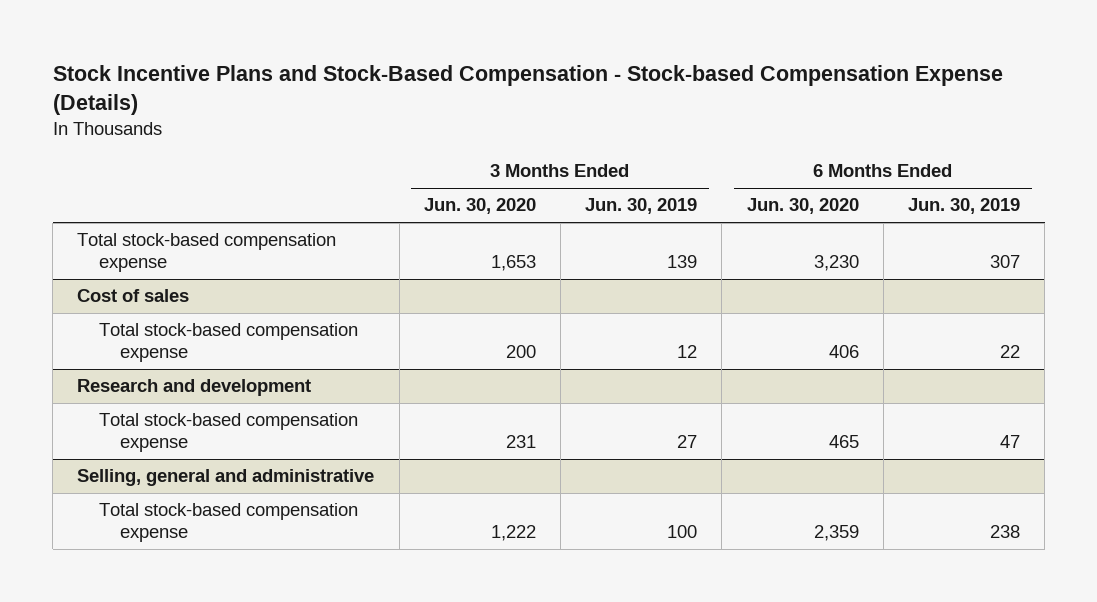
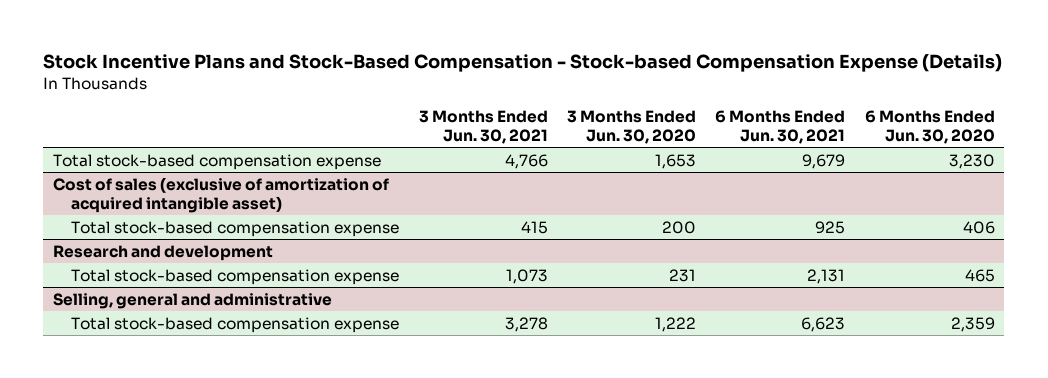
- | 3 Months Ended Jun. 30, 2020 | 3 Months Ended Jun. 30, 2019 | 6 Months Ended Jun. 30, 2020 | 6 Months Ended Jun. 30, 2019
+ | 3 Months Ended Jun. 30, 2021 | 3 Months Ended Jun. 30, 2020 | 6 Months Ended Jun. 30, 2021 | 6 Months Ended Jun. 30, 2020
- Cost of sales
+ Cost of sales (exclusive of amortization of acquired intangible asset)

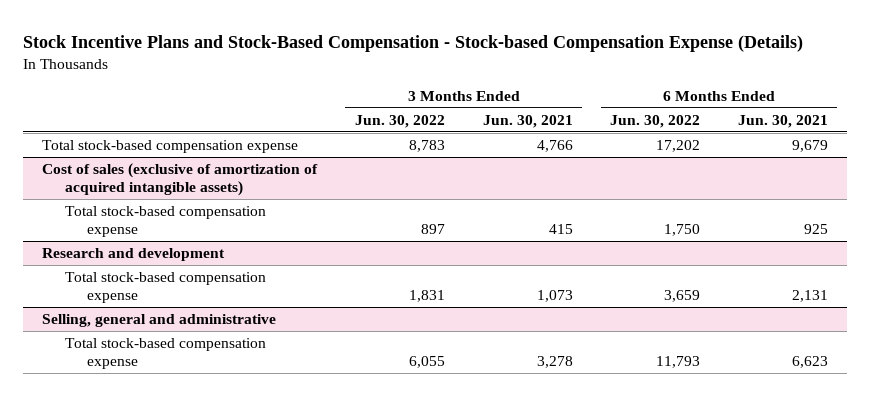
- | 3 Months Ended Jun. 30, 2021 | 3 Months Ended Jun. 30, 2020 | 6 Months Ended Jun. 30, 2021 | 6 Months Ended Jun. 30, 2020
+ | 3 Months Ended Jun. 30, 2022 | 3 Months Ended Jun. 30, 2021 | 6 Months Ended Jun. 30, 2022 | 6 Months Ended Jun. 30, 2021
- Cost of sales (exclusive of amortization of acquired intangible asset)
+ Cost of sales (exclusive of amortization of acquired intangible assets)

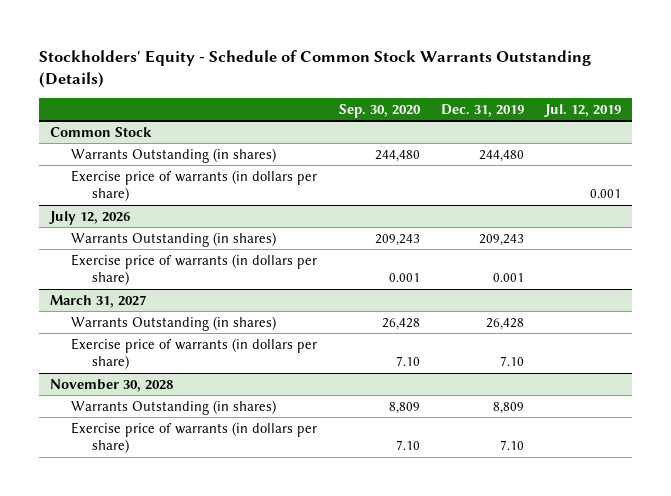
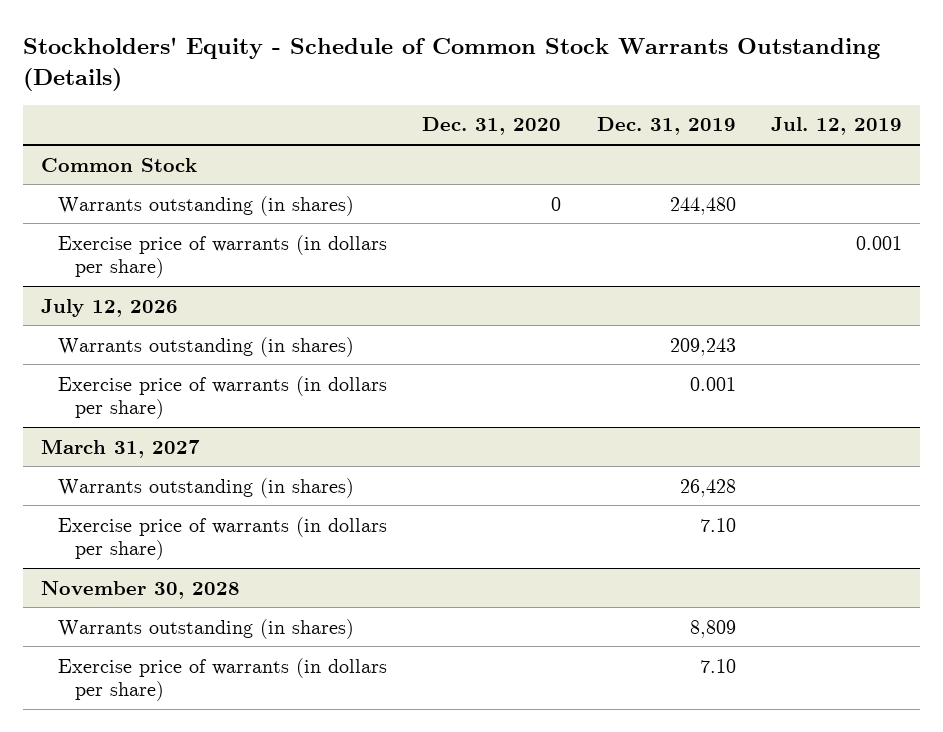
- | Sep. 30, 2020 | Dec. 31, 2019 | Jul. 12, 2019
+ | Dec. 31, 2020 | Dec. 31, 2019 | Jul. 12, 2019
@ Common Stock
- Warrants Outstanding (in shares) | 244,480 | 244,480 |
+ Warrants outstanding (in shares) | 0 | 244,480 |
@ July 12, 2026
- Warrants Outstanding (in shares) | 209,243 | 209,243 |
+ Warrants outstanding (in shares) | | 209,243 |
@ March 31, 2027
- Warrants Outstanding (in shares) | 26,428 | 26,428 |
+ Warrants outstanding (in shares) | | 26,428 |
@ November 30, 2028
- Warrants Outstanding (in shares) | 8,809 | 8,809 |
+ Warrants outstanding (in shares) | | 8,809 |

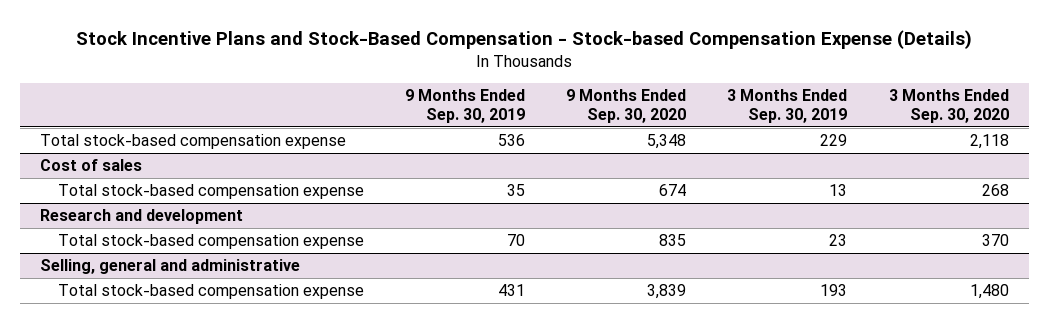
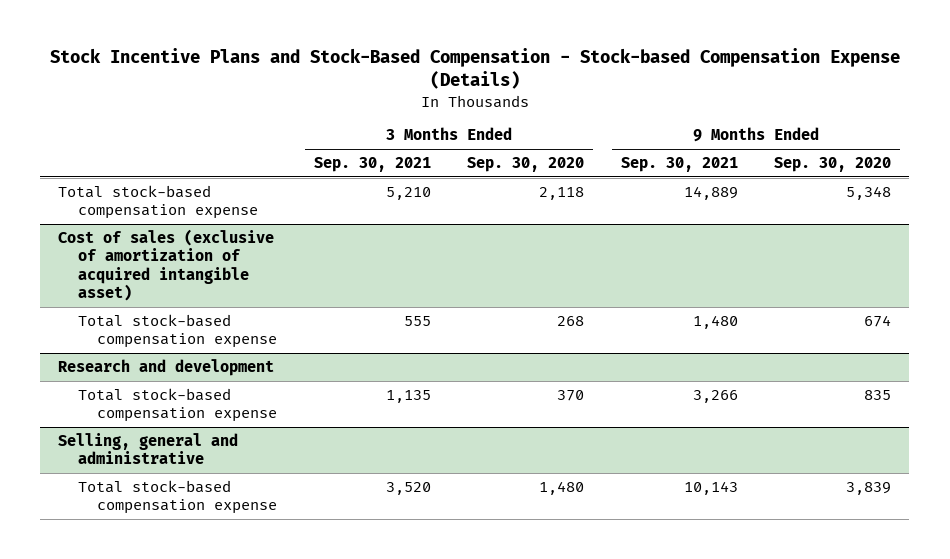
- | 9 Months Ended Sep. 30, 2019 | 9 Months Ended Sep. 30, 2020 | 3 Months Ended Sep. 30, 2019 | 3 Months Ended Sep. 30, 2020
+ | 3 Months Ended Sep. 30, 2021 | 3 Months Ended Sep. 30, 2020 | 9 Months Ended Sep. 30, 2021 | 9 Months Ended Sep. 30, 2020
- Cost of sales
+ Cost of sales (exclusive of amortization of acquired intangible asset)

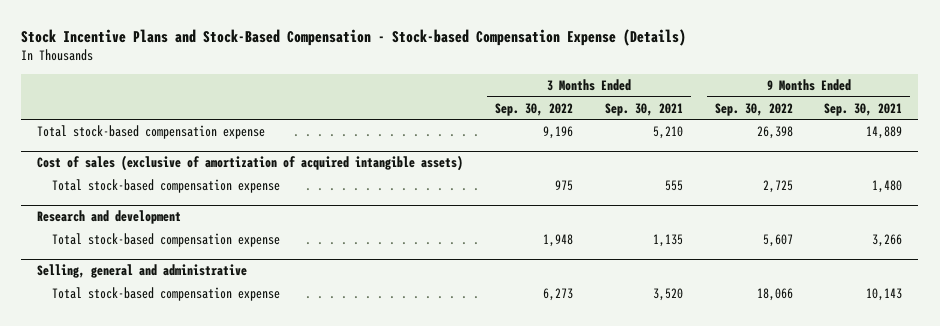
- | 3 Months Ended Sep. 30, 2021 | 3 Months Ended Sep. 30, 2020 | 9 Months Ended Sep. 30, 2021 | 9 Months Ended Sep. 30, 2020
+ | 3 Months Ended Sep. 30, 2022 | 3 Months Ended Sep. 30, 2021 | 9 Months Ended Sep. 30, 2022 | 9 Months Ended Sep. 30, 2021
- Cost of sales (exclusive of amortization of acquired intangible asset)
+ Cost of sales (exclusive of amortization of acquired intangible assets)

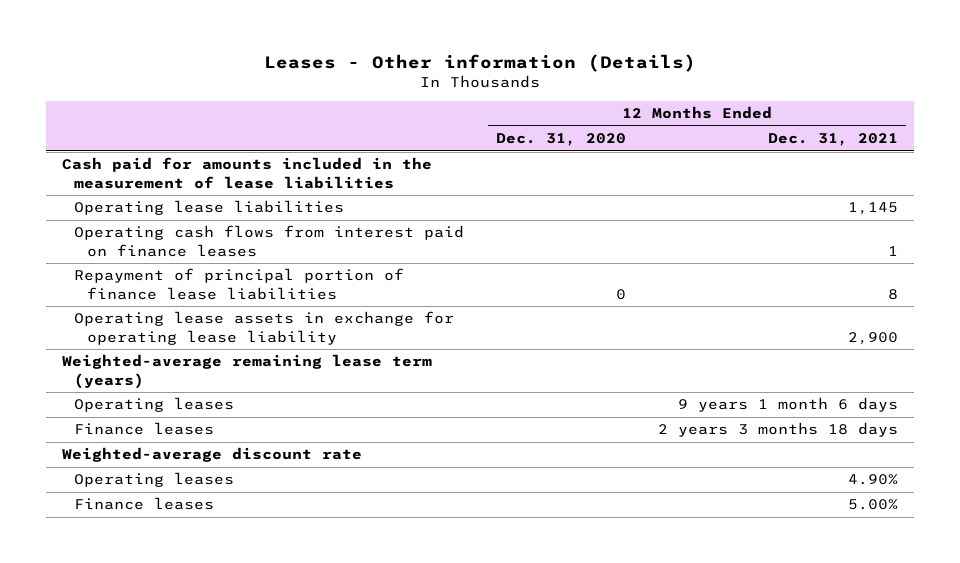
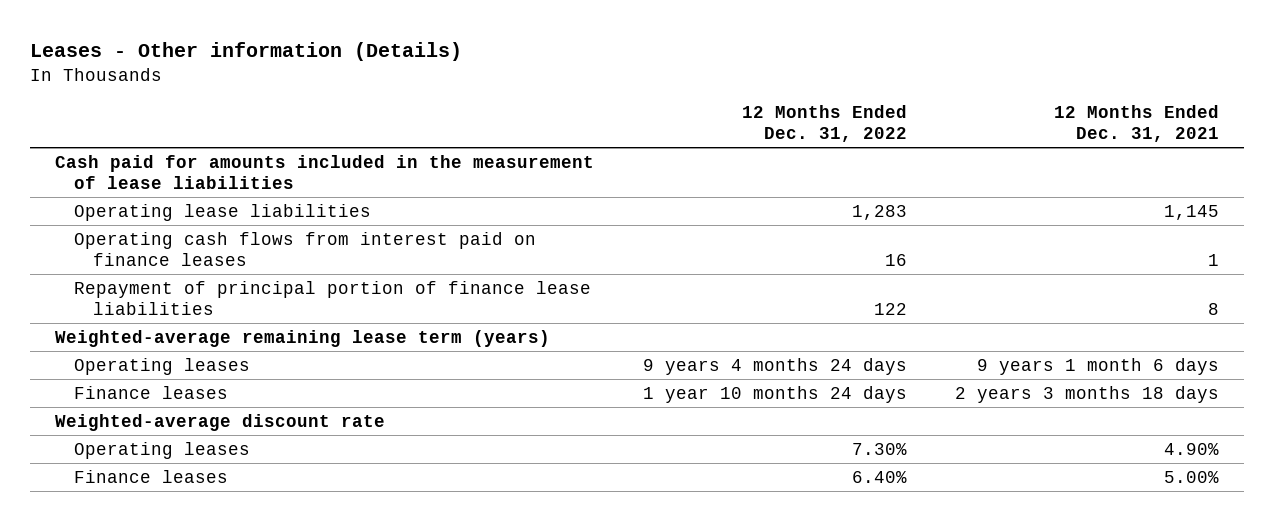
- | 12 Months Ended Dec. 31, 2020 | 12 Months Ended Dec. 31, 2021
+ | 12 Months Ended Dec. 31, 2022 | 12 Months Ended Dec. 31, 2021
- Operating lease assets in exchange for operating lease liability | | 2,900

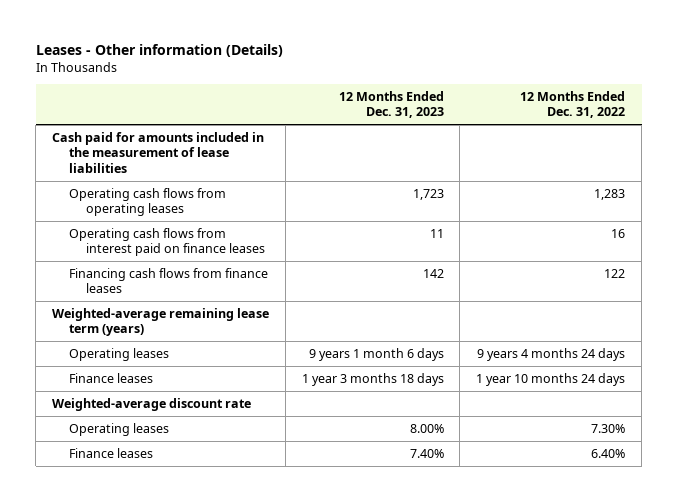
- | 12 Months Ended Dec. 31, 2022 | 12 Months Ended Dec. 31, 2021
+ | 12 Months Ended Dec. 31, 2023 | 12 Months Ended Dec. 31, 2022
- Operating lease liabilities | 1,283 | 1,145
+ Operating cash flows from operating leases | 1,723 | 1,283
- Repayment of principal portion of finance lease liabilities | 122 | 8
+ Financing cash flows from finance leases | 142 | 122

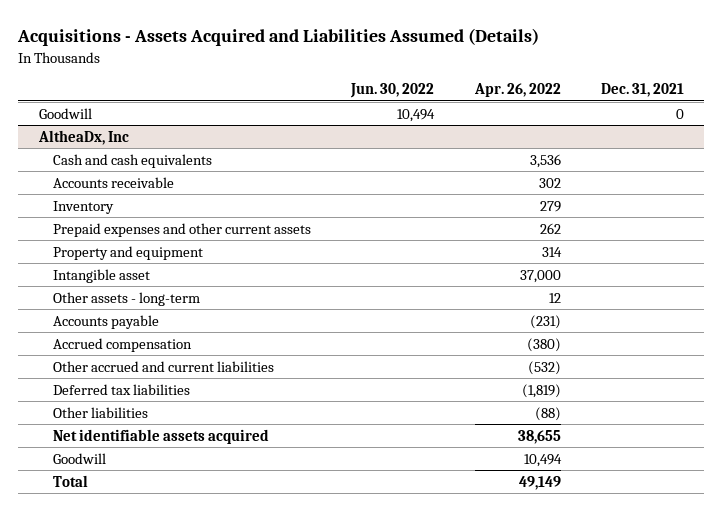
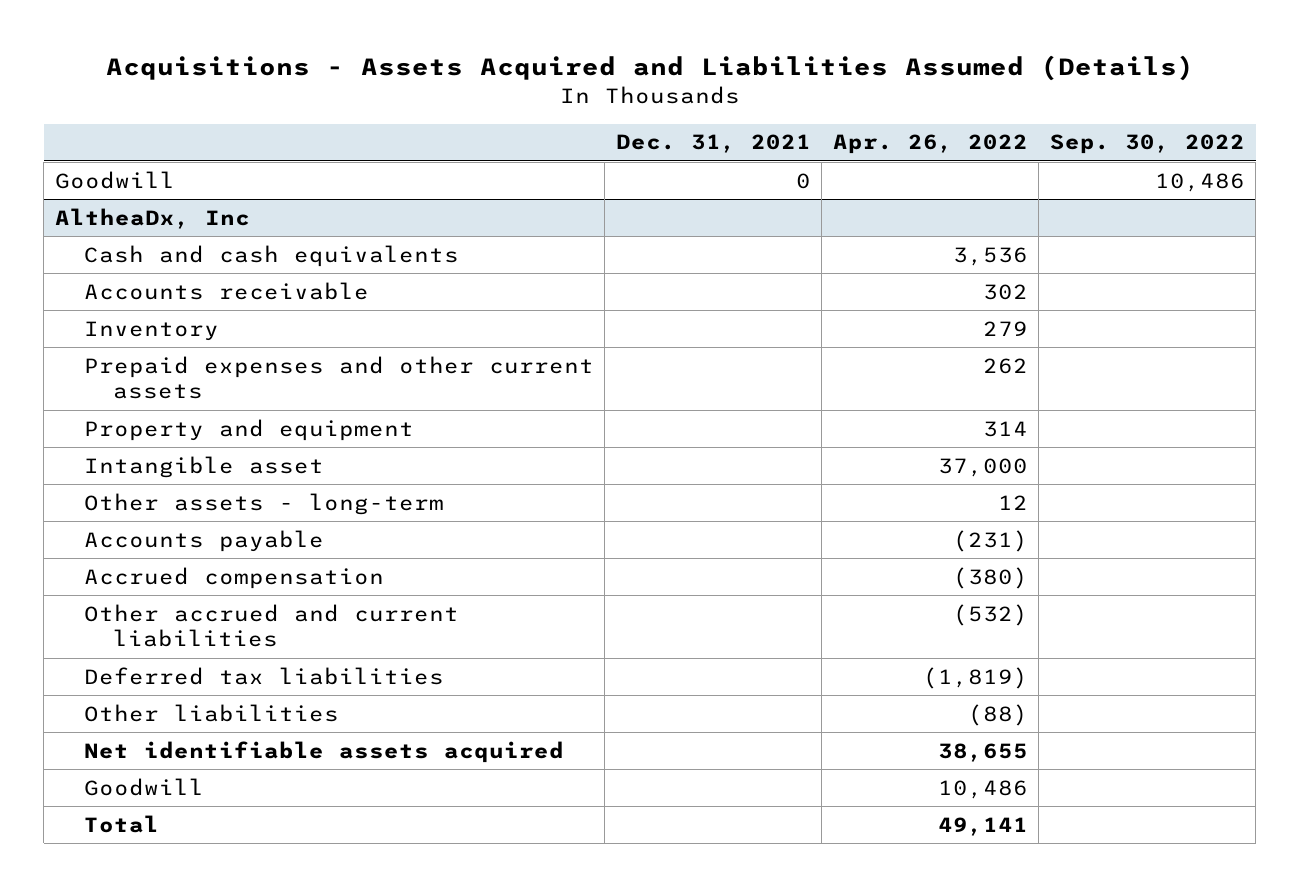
- | Jun. 30, 2022 | Apr. 26, 2022 | Dec. 31, 2021
+ | Dec. 31, 2021 | Apr. 26, 2022 | Sep. 30, 2022
@ AltheaDx, Inc
- Goodwill | | 10,494 |
- Total | | 49,149 |
+ Goodwill | | 10,486 |
+ Total | | 49,141 |

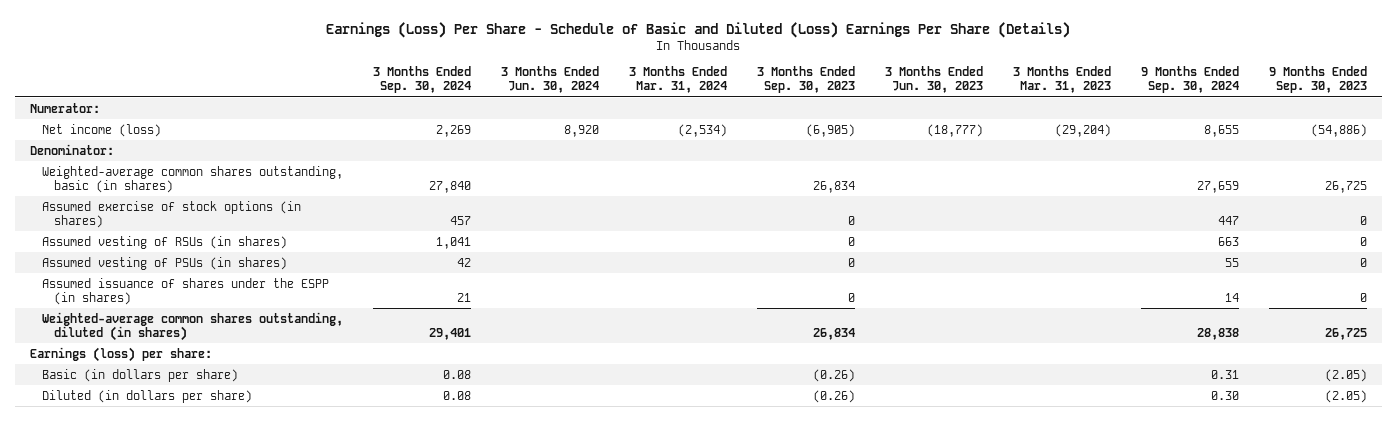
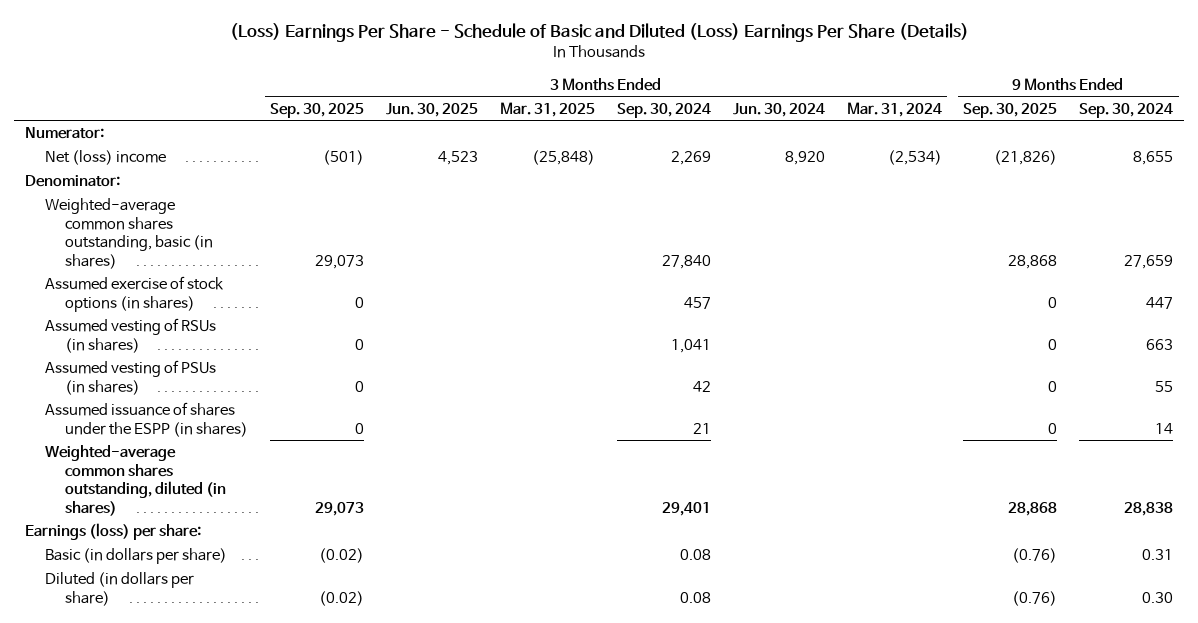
- Earnings (Loss) Per Share - Schedule of Basic and Diluted (Loss) Earnings Per Share (Details)
+ (Loss) Earnings Per Share - Schedule of Basic and Diluted (Loss) Earnings Per Share (Details)
- | 3 Months Ended Sep. 30, 2024 | 3 Months Ended Jun. 30, 2024 | 3 Months Ended Mar. 31, 2024 | 3 Months Ended Sep. 30, 2023 | 3 Months Ended Jun. 30, 2023 | 3 Months Ended Mar. 31, 2023 | 9 Months Ended Sep. 30, 2024 | 9 Months Ended Sep. 30, 2023
+ | 3 Months Ended Sep. 30, 2025 | 3 Months Ended Jun. 30, 2025 | 3 Months Ended Mar. 31, 2025 | 3 Months Ended Sep. 30, 2024 | 3 Months Ended Jun. 30, 2024 | 3 Months Ended Mar. 31, 2024 | 9 Months Ended Sep. 30, 2025 | 9 Months Ended Sep. 30, 2024
- Net income (loss) | 2,269 | 8,920 | (2,534) | (6,905) | (18,777) | (29,204) | 8,655 | (54,886)
+ Net (loss) income | (501) | 4,523 | (25,848) | 2,269 | 8,920 | (2,534) | (21,826) | 8,655

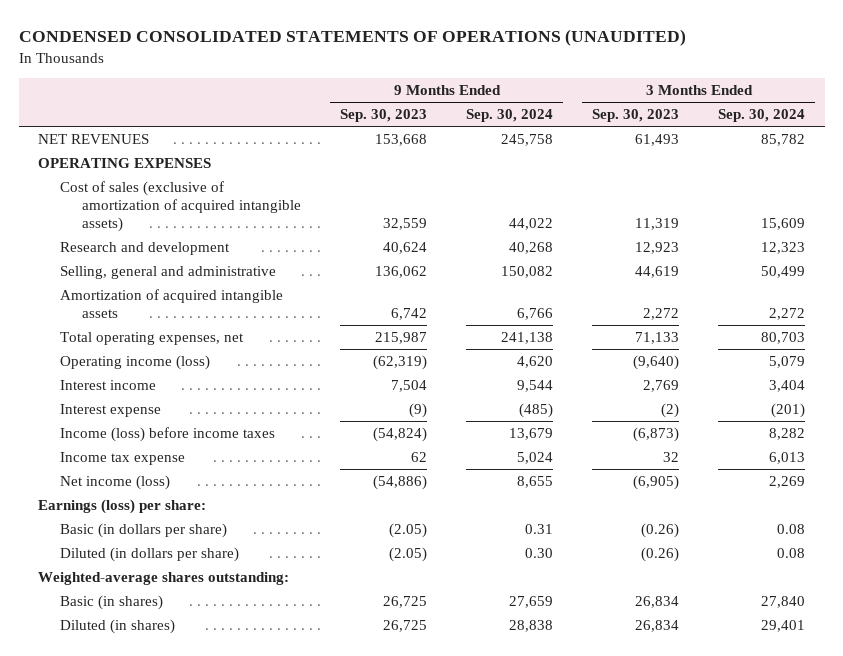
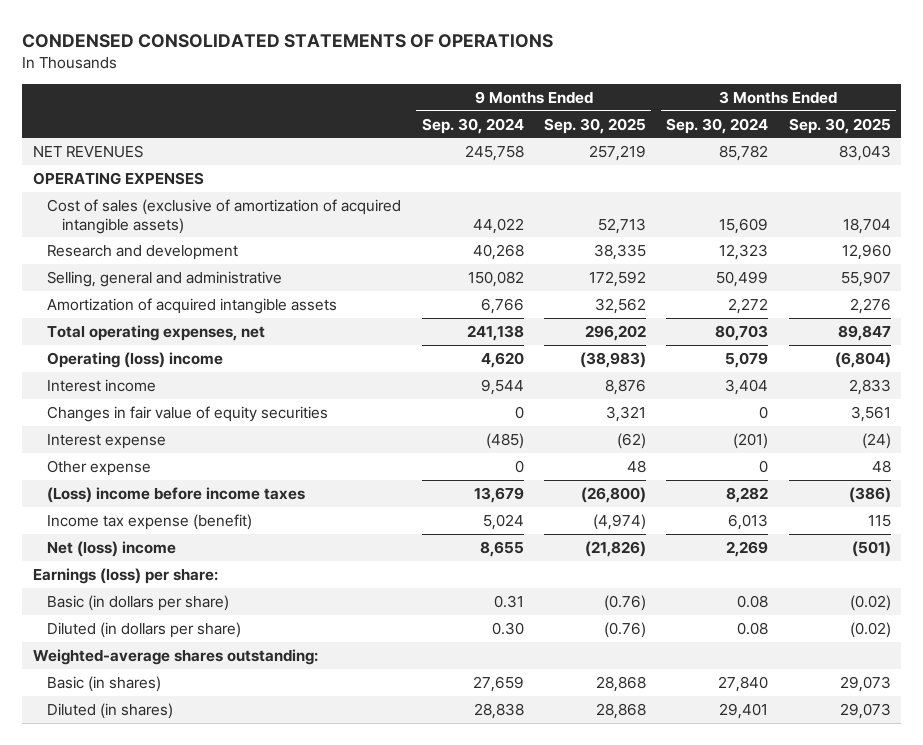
- CONDENSED CONSOLIDATED STATEMENTS OF OPERATIONS (UNAUDITED)
+ CONDENSED CONSOLIDATED STATEMENTS OF OPERATIONS
- | 9 Months Ended Sep. 30, 2023 | 9 Months Ended Sep. 30, 2024 | 3 Months Ended Sep. 30, 2023 | 3 Months Ended Sep. 30, 2024
+ | 9 Months Ended Sep. 30, 2024 | 9 Months Ended Sep. 30, 2025 | 3 Months Ended Sep. 30, 2024 | 3 Months Ended Sep. 30, 2025
- Operating income (loss) | (62,319) | 4,620 | (9,640) | 5,079
+ Operating (loss) income | 4,620 | (38,983) | 5,079 | (6,804)
+ Changes in fair value of equity securities | 0 | 3,321 | 0 | 3,561
- Income (loss) before income taxes | (54,824) | 13,679 | (6,873) | 8,282
- Income tax expense | 62 | 5,024 | 32 | 6,013
- Net income (loss) | (54,886) | 8,655 | (6,905) | 2,269
+ Other expense | 0 | 48 | 0 | 48
+ (Loss) income before income taxes | 13,679 | (26,800) | 8,282 | (386)
+ Income tax expense (benefit) | 5,024 | (4,974) | 6,013 | 115
+ Net (loss) income | 8,655 | (21,826) | 2,269 | (501)

